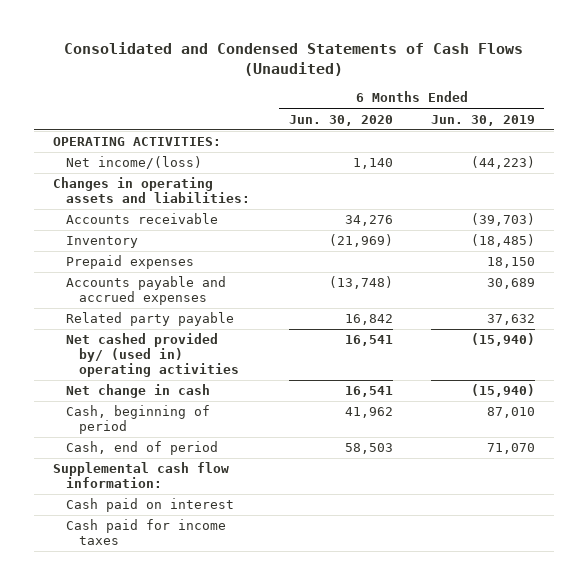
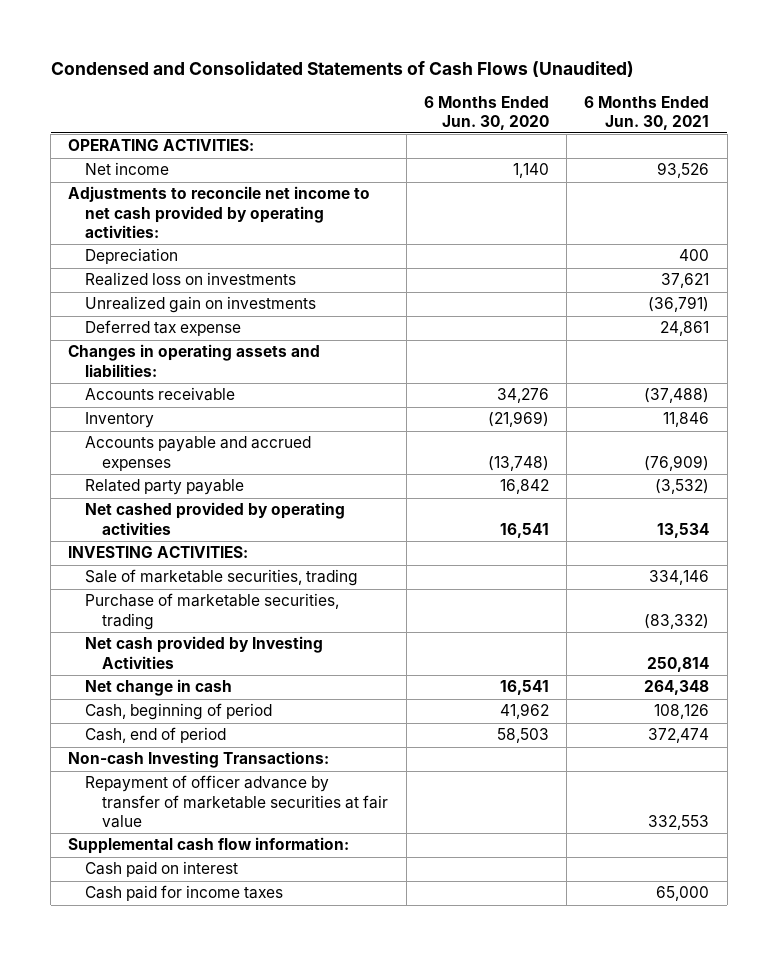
- Consolidated and Condensed Statements of Cash Flows (Unaudited)
+ Condensed and Consolidated Statements of Cash Flows (Unaudited)
- | 6 Months Ended Jun. 30, 2020 | 6 Months Ended Jun. 30, 2019
+ | 6 Months Ended Jun. 30, 2020 | 6 Months Ended Jun. 30, 2021
- Net income/(loss) | 1,140 | (44,223)
+ Net income | 1,140 | 93,526
+ Adjustments to reconcile net income to net cash provided by operating activities:
+ Depreciation | | 400
+ Realized loss on investments | | 37,621
+ Unrealized gain on investments | | (36,791)
+ Deferred tax expense | | 24,861
- Prepaid expenses | | 18,150
- Net cashed provided by/ (used in) operating activities | 16,541 | (15,940)
+ Net cashed provided by operating activities | 16,541 | 13,534
+ INVESTING ACTIVITIES:
+ Sale of marketable securities, trading | | 334,146
+ Purchase of marketable securities, trading | | (83,332)
+ Net cash provided by Investing Activities | | 250,814
+ Non-cash Investing Transactions:
+ Repayment of officer advance by transfer of marketable securities at fair value | | 332,553

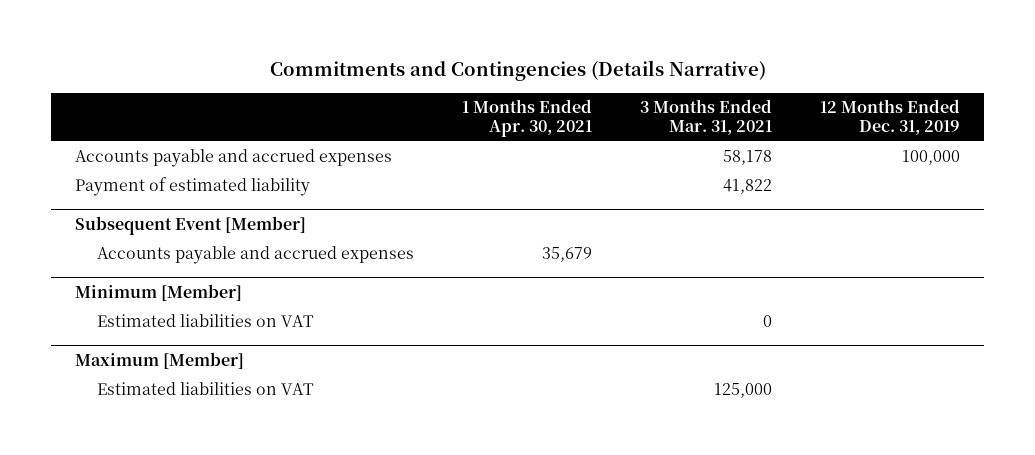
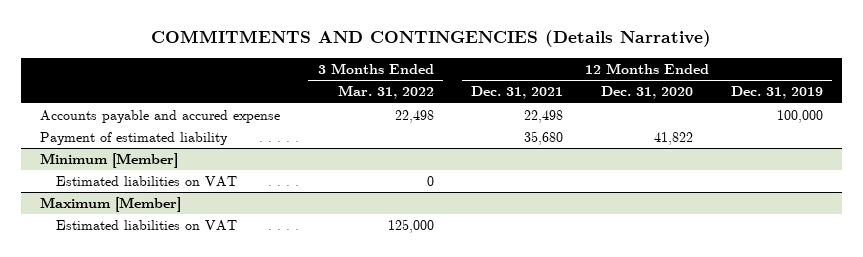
- Commitments and Contingencies (Details Narrative)
+ COMMITMENTS AND CONTINGENCIES (Details Narrative)
- | 1 Months Ended Apr. 30, 2021 | 3 Months Ended Mar. 31, 2021 | 12 Months Ended Dec. 31, 2019
+ | 3 Months Ended Mar. 31, 2022 | 12 Months Ended Dec. 31, 2021 | 12 Months Ended Dec. 31, 2020 | 12 Months Ended Dec. 31, 2019
- Accounts payable and accrued expenses | | 58,178 | 100,000
+ Accounts payable and accured expense | 22,498 | 22,498 | | 100,000
- Subsequent Event [Member]
- Accounts payable and accrued expenses | 35,679 | |

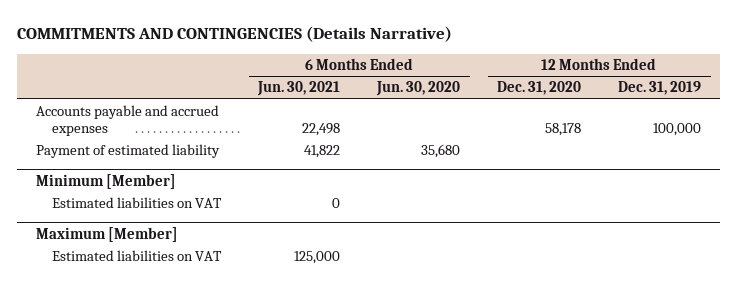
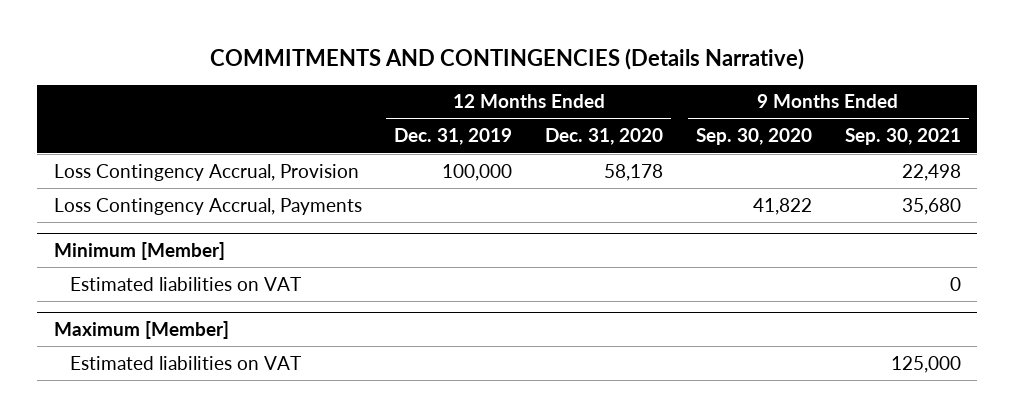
- | 6 Months Ended Jun. 30, 2021 | 6 Months Ended Jun. 30, 2020 | 12 Months Ended Dec. 31, 2020 | 12 Months Ended Dec. 31, 2019
+ | 12 Months Ended Dec. 31, 2019 | 12 Months Ended Dec. 31, 2020 | 9 Months Ended Sep. 30, 2020 | 9 Months Ended Sep. 30, 2021
- Accounts payable and accrued expenses | 22,498 | | 58,178 | 100,000
- Payment of estimated liability | 41,822 | 35,680 | |
+ Loss Contingency Accrual, Provision | 100,000 | 58,178 | | 22,498
+ Loss Contingency Accrual, Payments | | | 41,822 | 35,680

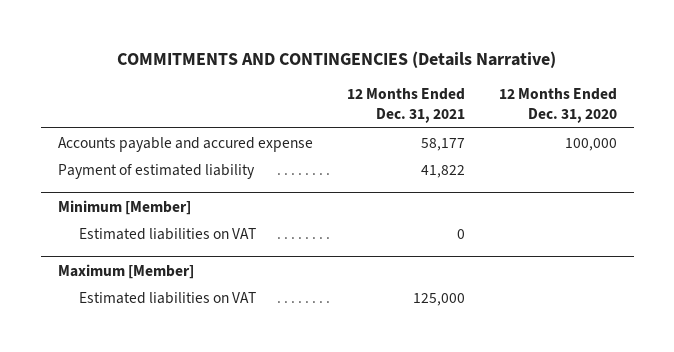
- | 12 Months Ended Dec. 31, 2019 | 12 Months Ended Dec. 31, 2020 | 9 Months Ended Sep. 30, 2020 | 9 Months Ended Sep. 30, 2021
+ | 12 Months Ended Dec. 31, 2021 | 12 Months Ended Dec. 31, 2020
- Loss Contingency Accrual, Provision | 100,000 | 58,178 | | 22,498
- Loss Contingency Accrual, Payments | | | 41,822 | 35,680
+ Accounts payable and accured expense | 58,177 | 100,000
+ Payment of estimated liability | 41,822 |

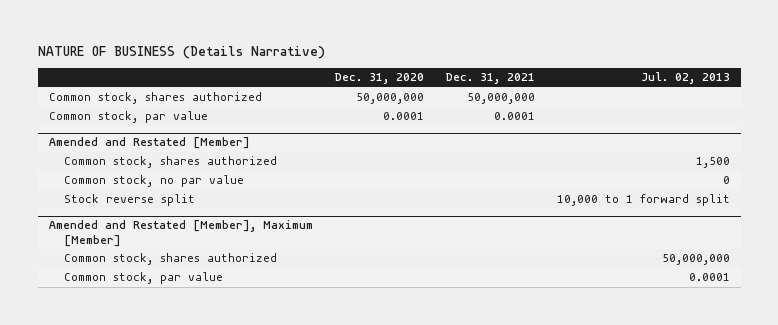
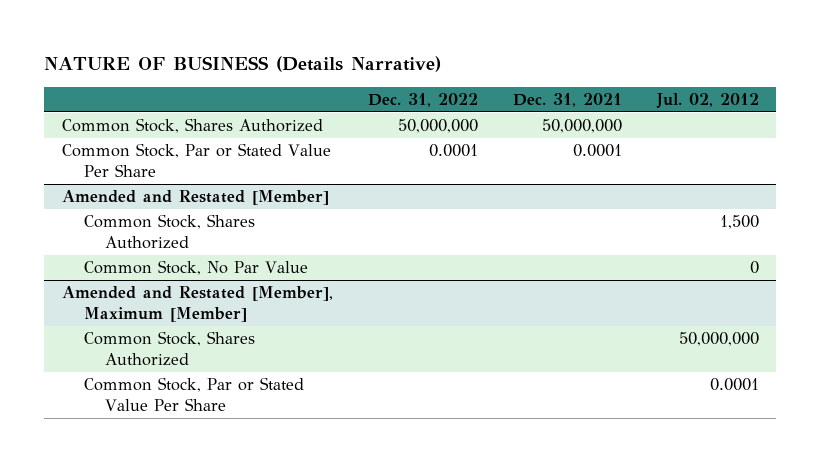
- | Dec. 31, 2020 | Dec. 31, 2021 | Jul. 02, 2013
+ | Dec. 31, 2022 | Dec. 31, 2021 | Jul. 02, 2012
- Common stock, shares authorized | 50,000,000 | 50,000,000 |
- Common stock, par value | 0.0001 | 0.0001 |
+ Common Stock, Shares Authorized | 50,000,000 | 50,000,000 |
+ Common Stock, Par or Stated Value Per Share | 0.0001 | 0.0001 |
@ Amended and Restated [Member]
- Common stock, shares authorized | | | 1,500
- Common stock, no par value | | | 0
- Stock reverse split | | | 10,000 to 1 forward split
+ Common Stock, Shares Authorized | | | 1,500
+ Common Stock, No Par Value | | | 0
@ Amended and Restated [Member], Maximum [Member]
- Common stock, shares authorized | | | 50,000,000
- Common stock, par value | | | 0.0001
+ Common Stock, Shares Authorized | | | 50,000,000
+ Common Stock, Par or Stated Value Per Share | | | 0.0001

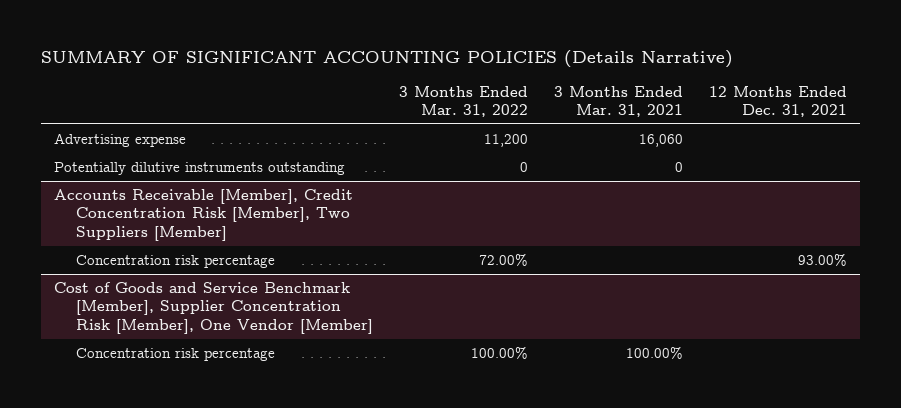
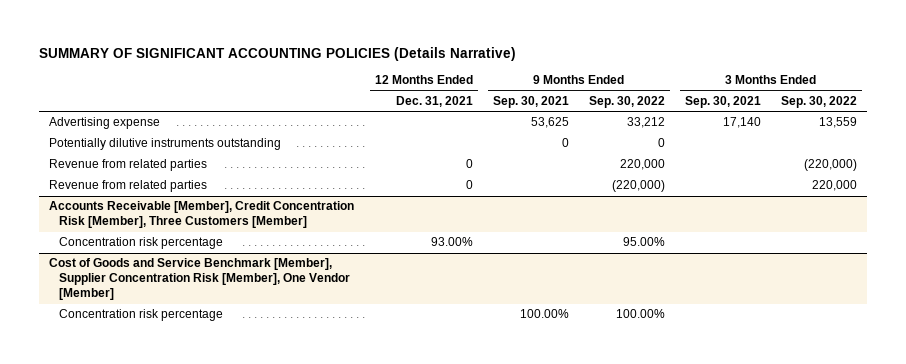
- | 3 Months Ended Mar. 31, 2022 | 3 Months Ended Mar. 31, 2021 | 12 Months Ended Dec. 31, 2021
+ | 12 Months Ended Dec. 31, 2021 | 9 Months Ended Sep. 30, 2021 | 9 Months Ended Sep. 30, 2022 | 3 Months Ended Sep. 30, 2021 | 3 Months Ended Sep. 30, 2022
- Accounts Receivable [Member], Credit Concentration Risk [Member], Two Suppliers [Member]
+ Revenue from related parties | 0 | | 220,000 | | (220,000)
+ Revenue from related parties | 0 | | (220,000) | | 220,000
+ Accounts Receivable [Member], Credit Concentration Risk [Member], Three Customers [Member]

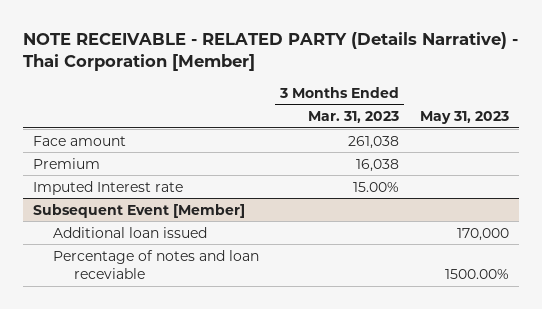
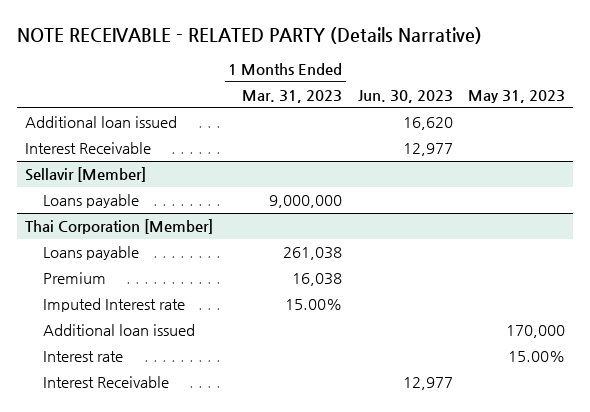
- NOTE RECEIVABLE - RELATED PARTY (Details Narrative) - Thai Corporation [Member]
+ NOTE RECEIVABLE - RELATED PARTY (Details Narrative)
- | 3 Months Ended Mar. 31, 2023 | May 31, 2023
+ | 1 Months Ended Mar. 31, 2023 | Jun. 30, 2023 | May 31, 2023
- Face amount | 261,038 |
- Premium | 16,038 |
- Imputed Interest rate | 15.00% |
- Subsequent Event [Member]
+ Additional loan issued | | 16,620 |
+ Interest Receivable | | 12,977 |
+ Sellavir [Member]
+ Loans payable | 9,000,000 | |
+ Thai Corporation [Member]
+ Loans payable | 261,038 | |
+ Premium | 16,038 | |
+ Imputed Interest rate | 15.00% | |
- Percentage of notes and loan receviable | | 1500.00%
+ Interest rate | | | 15.00%
+ Interest Receivable | | 12,977 |

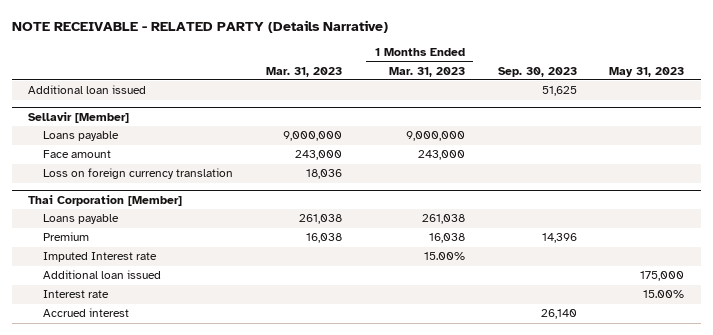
- | 1 Months Ended Mar. 31, 2023 | Jun. 30, 2023 | May 31, 2023
+ | Mar. 31, 2023 | 1 Months Ended Mar. 31, 2023 | Sep. 30, 2023 | May 31, 2023
- Interest Receivable | | 12,977 |
@ Sellavir [Member]
+ Face amount | 243,000 | 243,000 | |
+ Loss on foreign currency translation | 18,036 | | |
@ Thai Corporation [Member]
- Additional loan issued | | | 170,000
+ Additional loan issued | | | | 175,000
- Interest Receivable | | 12,977 |
+ Accrued interest | | | 26,140 |

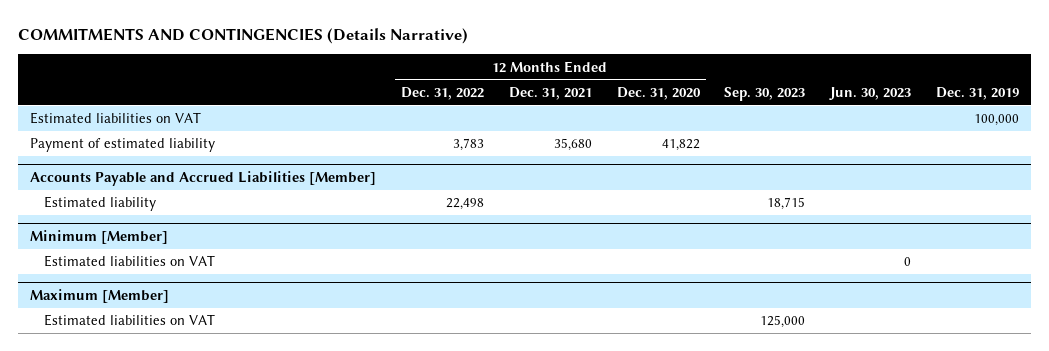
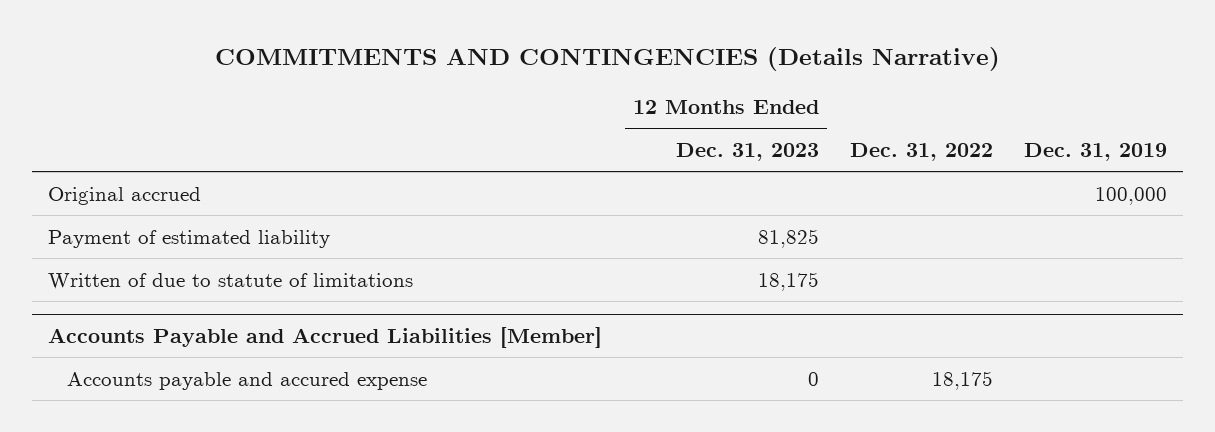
- | 12 Months Ended Dec. 31, 2022 | 12 Months Ended Dec. 31, 2021 | 12 Months Ended Dec. 31, 2020 | Sep. 30, 2023 | Jun. 30, 2023 | Dec. 31, 2019
+ | 12 Months Ended Dec. 31, 2023 | Dec. 31, 2022 | Dec. 31, 2019
- Estimated liabilities on VAT | | | | | | 100,000
+ Original accrued | | | 100,000
+ Written of due to statute of limitations | 18,175 | |
@ Accounts Payable and Accrued Liabilities [Member]
- Estimated liability | 22,498 | | | 18,715 | |
- Minimum [Member]
- Estimated liabilities on VAT | | | | | 0 |
- Maximum [Member]
- Estimated liabilities on VAT | | | | 125,000 | |
@ Accounts Payable and Accrued Liabilities [Member]
+ Accounts payable and accured expense | 0 | 18,175 |

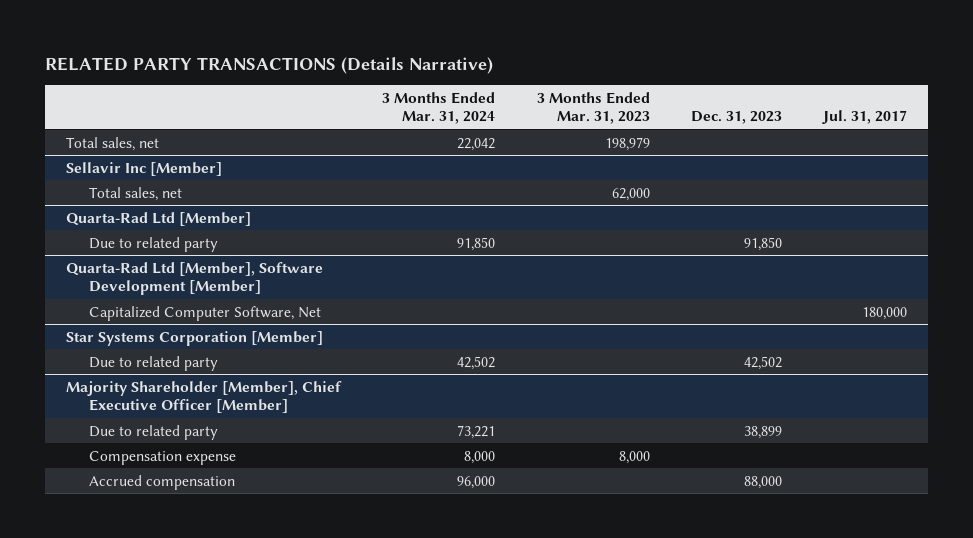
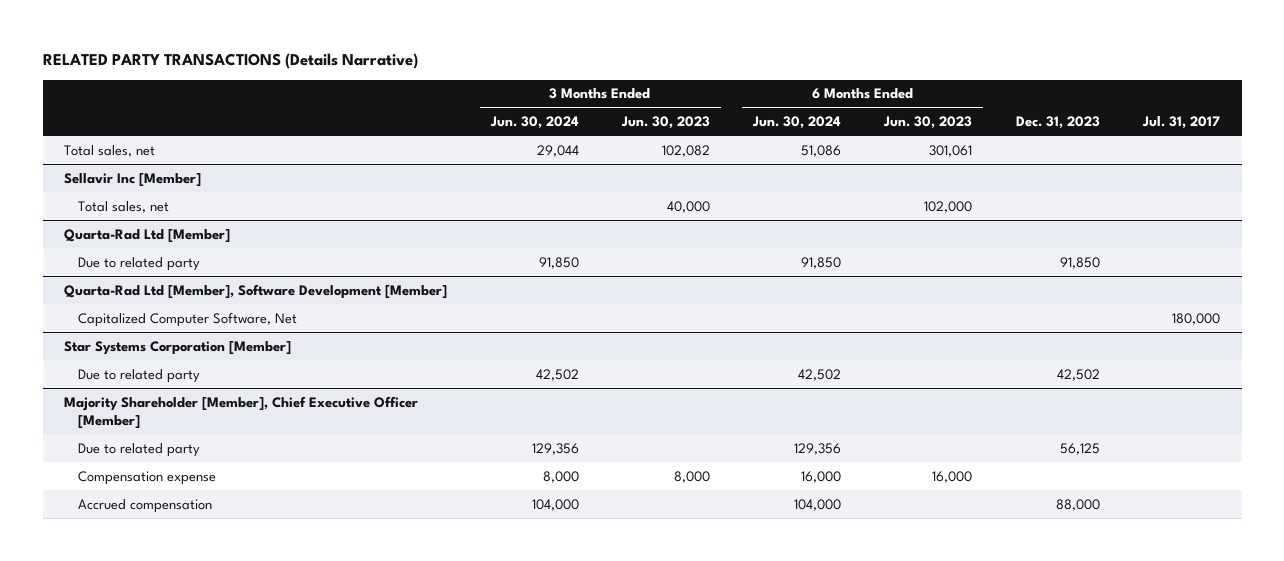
- | 3 Months Ended Mar. 31, 2024 | 3 Months Ended Mar. 31, 2023 | Dec. 31, 2023 | Jul. 31, 2017
+ | 3 Months Ended Jun. 30, 2024 | 3 Months Ended Jun. 30, 2023 | 6 Months Ended Jun. 30, 2024 | 6 Months Ended Jun. 30, 2023 | Dec. 31, 2023 | Jul. 31, 2017
@ Majority Shareholder [Member], Chief Executive Officer [Member]
- Due to related party | 73,221 | | 38,899 |
+ Due to related party | 129,356 | | 129,356 | | 56,125 |

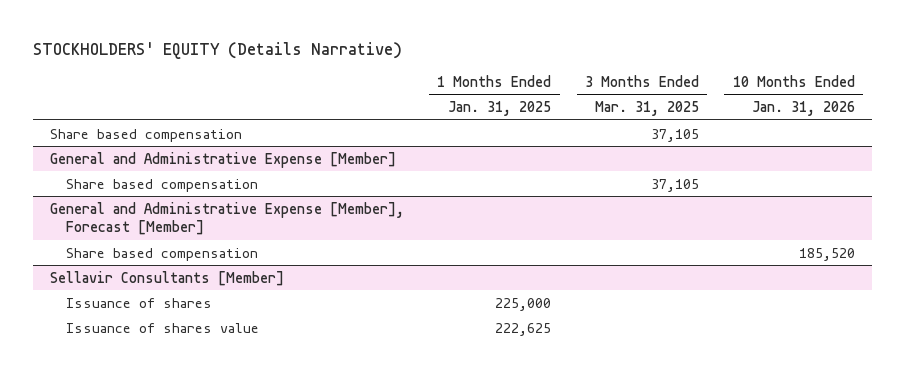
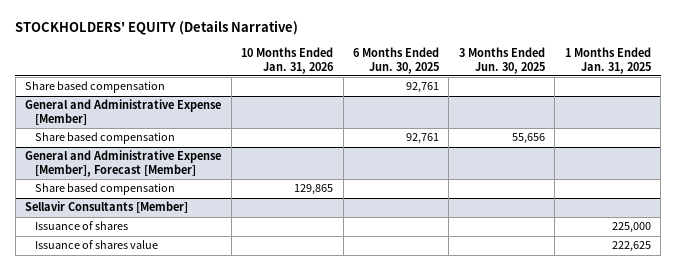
- | 1 Months Ended Jan. 31, 2025 | 3 Months Ended Mar. 31, 2025 | 10 Months Ended Jan. 31, 2026
+ | 10 Months Ended Jan. 31, 2026 | 6 Months Ended Jun. 30, 2025 | 3 Months Ended Jun. 30, 2025 | 1 Months Ended Jan. 31, 2025
@ General and Administrative Expense [Member], Forecast [Member]
- Share based compensation | | | 185,520
+ Share based compensation | 129,865 | | |

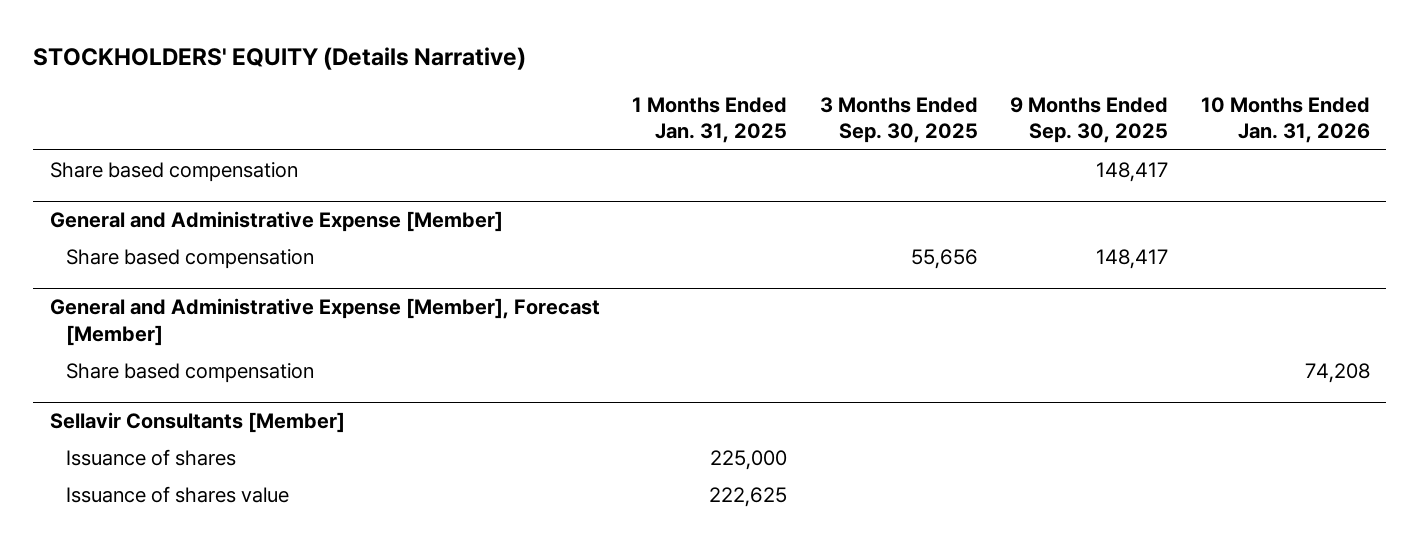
- | 10 Months Ended Jan. 31, 2026 | 6 Months Ended Jun. 30, 2025 | 3 Months Ended Jun. 30, 2025 | 1 Months Ended Jan. 31, 2025
+ | 1 Months Ended Jan. 31, 2025 | 3 Months Ended Sep. 30, 2025 | 9 Months Ended Sep. 30, 2025 | 10 Months Ended Jan. 31, 2026
@ General and Administrative Expense [Member], Forecast [Member]
- Share based compensation | 129,865 | | |
+ Share based compensation | | | | 74,208

